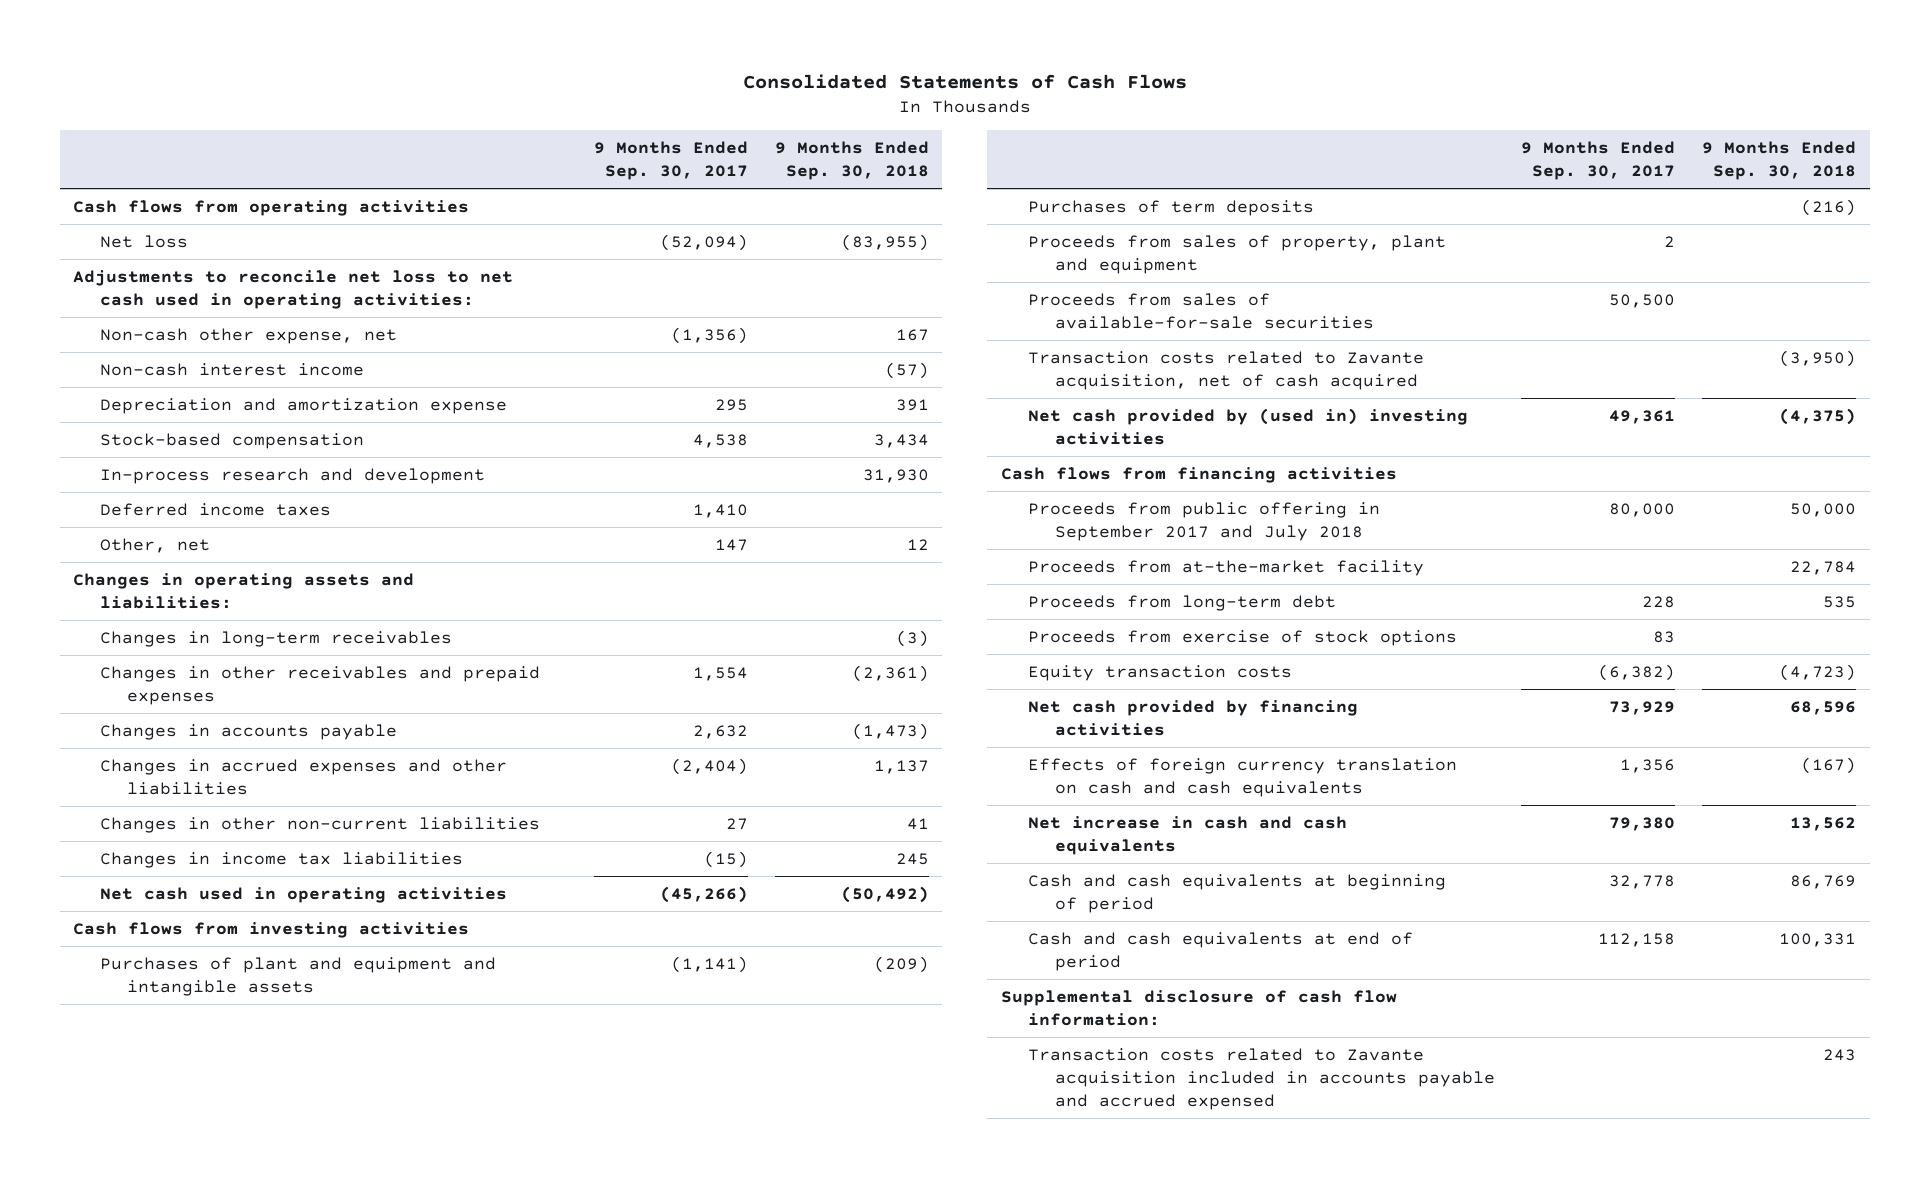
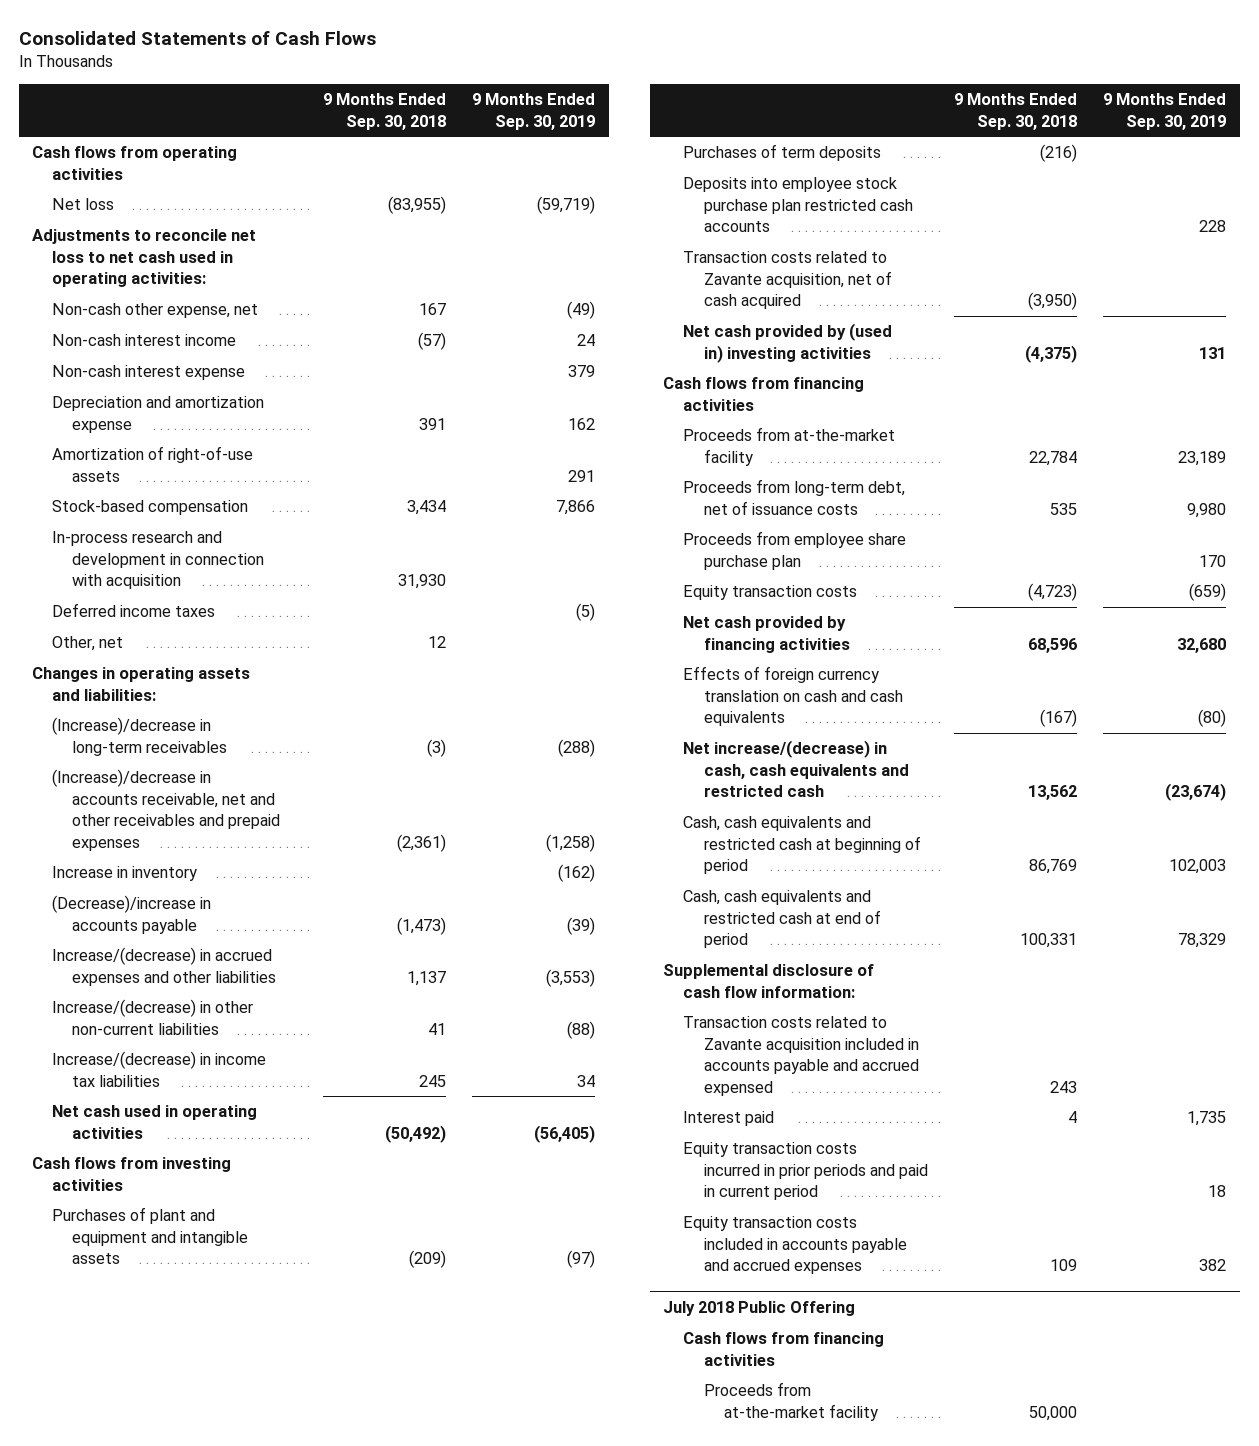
- | 9 Months Ended Sep. 30, 2017 | 9 Months Ended Sep. 30, 2018
+ | 9 Months Ended Sep. 30, 2018 | 9 Months Ended Sep. 30, 2019
+ Non-cash interest expense | | 379
+ Amortization of right-of-use assets | | 291
- In-process research and development | | 31,930
+ In-process research and development in connection with acquisition | 31,930 |
- Changes in long-term receivables | | (3)
- Changes in other receivables and prepaid expenses | 1,554 | (2,361)
- Changes in accounts payable | 2,632 | (1,473)
- Changes in accrued expenses and other liabilities | (2,404) | 1,137
- Changes in other non-current liabilities | 27 | 41
- Changes in income tax liabilities | (15) | 245
+ (Increase)/decrease in long-term receivables | (3) | (288)
+ (Increase)/decrease in accounts receivable, net and other receivables and prepaid expenses | (2,361) | (1,258)
+ Increase in inventory | | (162)
+ (Decrease)/increase in accounts payable | (1,473) | (39)
+ Increase/(decrease) in accrued expenses and other liabilities | 1,137 | (3,553)
+ Increase/(decrease) in other non-current liabilities | 41 | (88)
+ Increase/(decrease) in income tax liabilities | 245 | 34
- Proceeds from sales of property, plant and equipment | 2 |
- Proceeds from sales of available-for-sale securities | 50,500 |
+ Deposits into employee stock purchase plan restricted cash accounts | | 228
- Proceeds from public offering in September 2017 and July 2018 | 80,000 | 50,000
- Proceeds from long-term debt | 228 | 535
- Proceeds from exercise of stock options | 83 |
+ Proceeds from long-term debt, net of issuance costs | 535 | 9,980
+ Proceeds from employee share purchase plan | | 170
- Net increase in cash and cash equivalents | 79,380 | 13,562
- Cash and cash equivalents at beginning of period | 32,778 | 86,769
- Cash and cash equivalents at end of period | 112,158 | 100,331
+ Net increase/(decrease) in cash, cash equivalents and restricted cash | 13,562 | (23,674)
+ Cash, cash equivalents and restricted cash at beginning of period | 86,769 | 102,003
+ Cash, cash equivalents and restricted cash at end of period | 100,331 | 78,329
+ Interest paid | 4 | 1,735
+ Equity transaction costs incurred in prior periods and paid in current period | | 18
+ Equity transaction costs included in accounts payable and accrued expenses | 109 | 382
+ July 2018 Public Offering
+ Cash flows from financing activities
+ Proceeds from at-the-market facility | 50,000 |

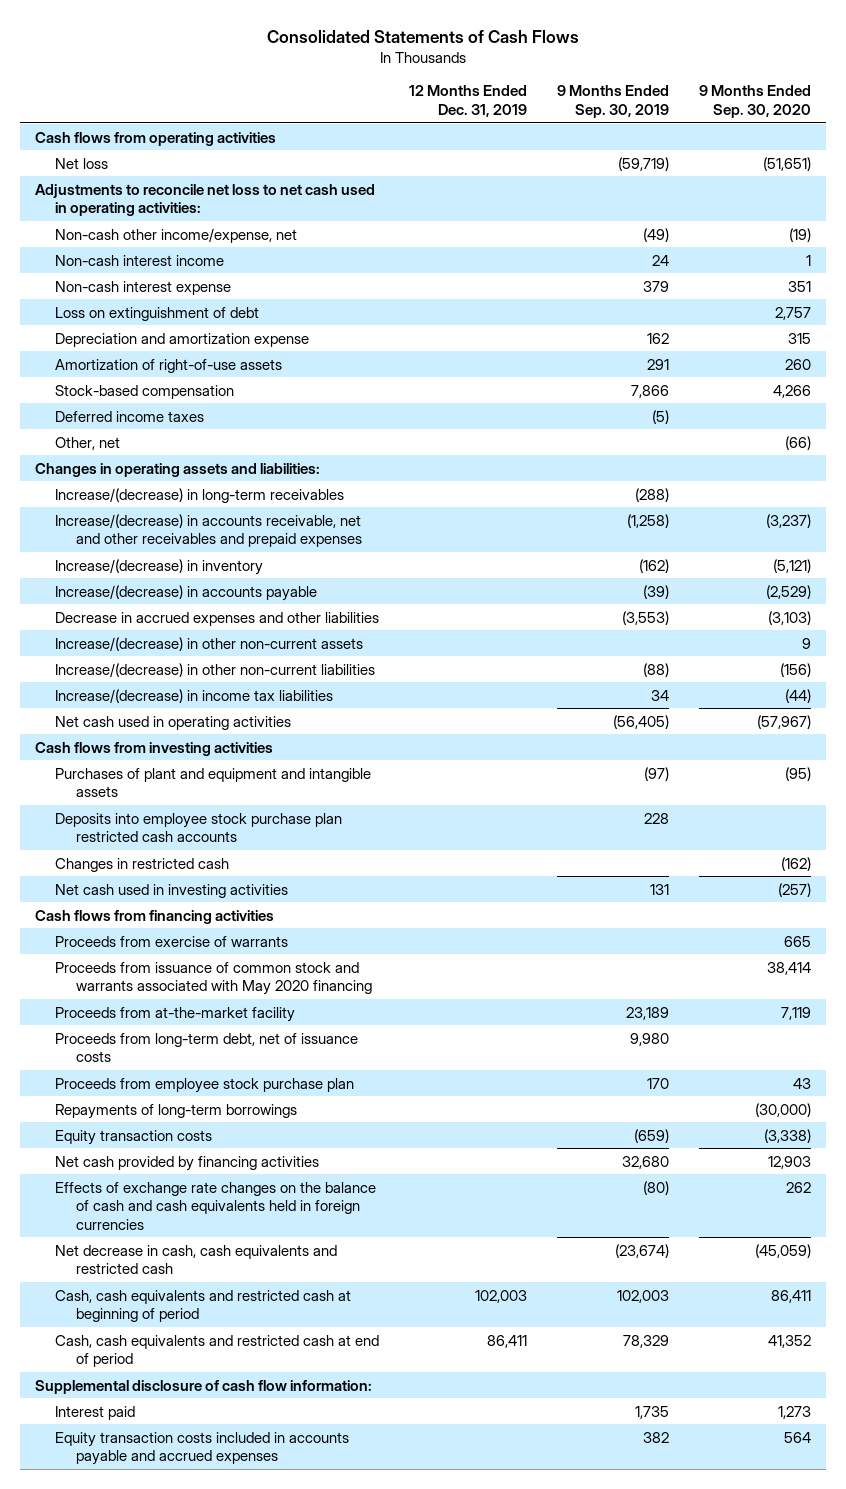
- | 9 Months Ended Sep. 30, 2018 | 9 Months Ended Sep. 30, 2019
+ | 12 Months Ended Dec. 31, 2019 | 9 Months Ended Sep. 30, 2019 | 9 Months Ended Sep. 30, 2020
- Non-cash other expense, net | 167 | (49)
+ Non-cash other income/expense, net | | (49) | (19)
+ Loss on extinguishment of debt | | | 2,757
- In-process research and development in connection with acquisition | 31,930 |
- (Increase)/decrease in long-term receivables | (3) | (288)
- (Increase)/decrease in accounts receivable, net and other receivables and prepaid expenses | (2,361) | (1,258)
- Increase in inventory | | (162)
- (Decrease)/increase in accounts payable | (1,473) | (39)
- Increase/(decrease) in accrued expenses and other liabilities | 1,137 | (3,553)
+ Increase/(decrease) in long-term receivables | | (288) |
+ Increase/(decrease) in accounts receivable, net and other receivables and prepaid expenses | | (1,258) | (3,237)
+ Increase/(decrease) in inventory | | (162) | (5,121)
+ Increase/(decrease) in accounts payable | | (39) | (2,529)
+ Decrease in accrued expenses and other liabilities | | (3,553) | (3,103)
+ Increase/(decrease) in other non-current assets | | | 9
- Purchases of term deposits | (216) |
- Transaction costs related to Zavante acquisition, net of cash acquired | (3,950) |
- Net cash provided by (used in) investing activities | (4,375) | 131
+ Changes in restricted cash | | | (162)
+ Net cash used in investing activities | | 131 | (257)
+ Proceeds from exercise of warrants | | | 665
+ Proceeds from issuance of common stock and warrants associated with May 2020 financing | | | 38,414
- Proceeds from employee share purchase plan | | 170
+ Proceeds from employee stock purchase plan | | 170 | 43
+ Repayments of long-term borrowings | | | (30,000)
- Effects of foreign currency translation on cash and cash equivalents | (167) | (80)
- Net increase/(decrease) in cash, cash equivalents and restricted cash | 13,562 | (23,674)
+ Effects of exchange rate changes on the balance of cash and cash equivalents held in foreign currencies | | (80) | 262
+ Net decrease in cash, cash equivalents and restricted cash | | (23,674) | (45,059)
- Transaction costs related to Zavante acquisition included in accounts payable and accrued expensed | 243 |
- Equity transaction costs incurred in prior periods and paid in current period | | 18
- July 2018 Public Offering
- Cash flows from financing activities
- Proceeds from at-the-market facility | 50,000 |

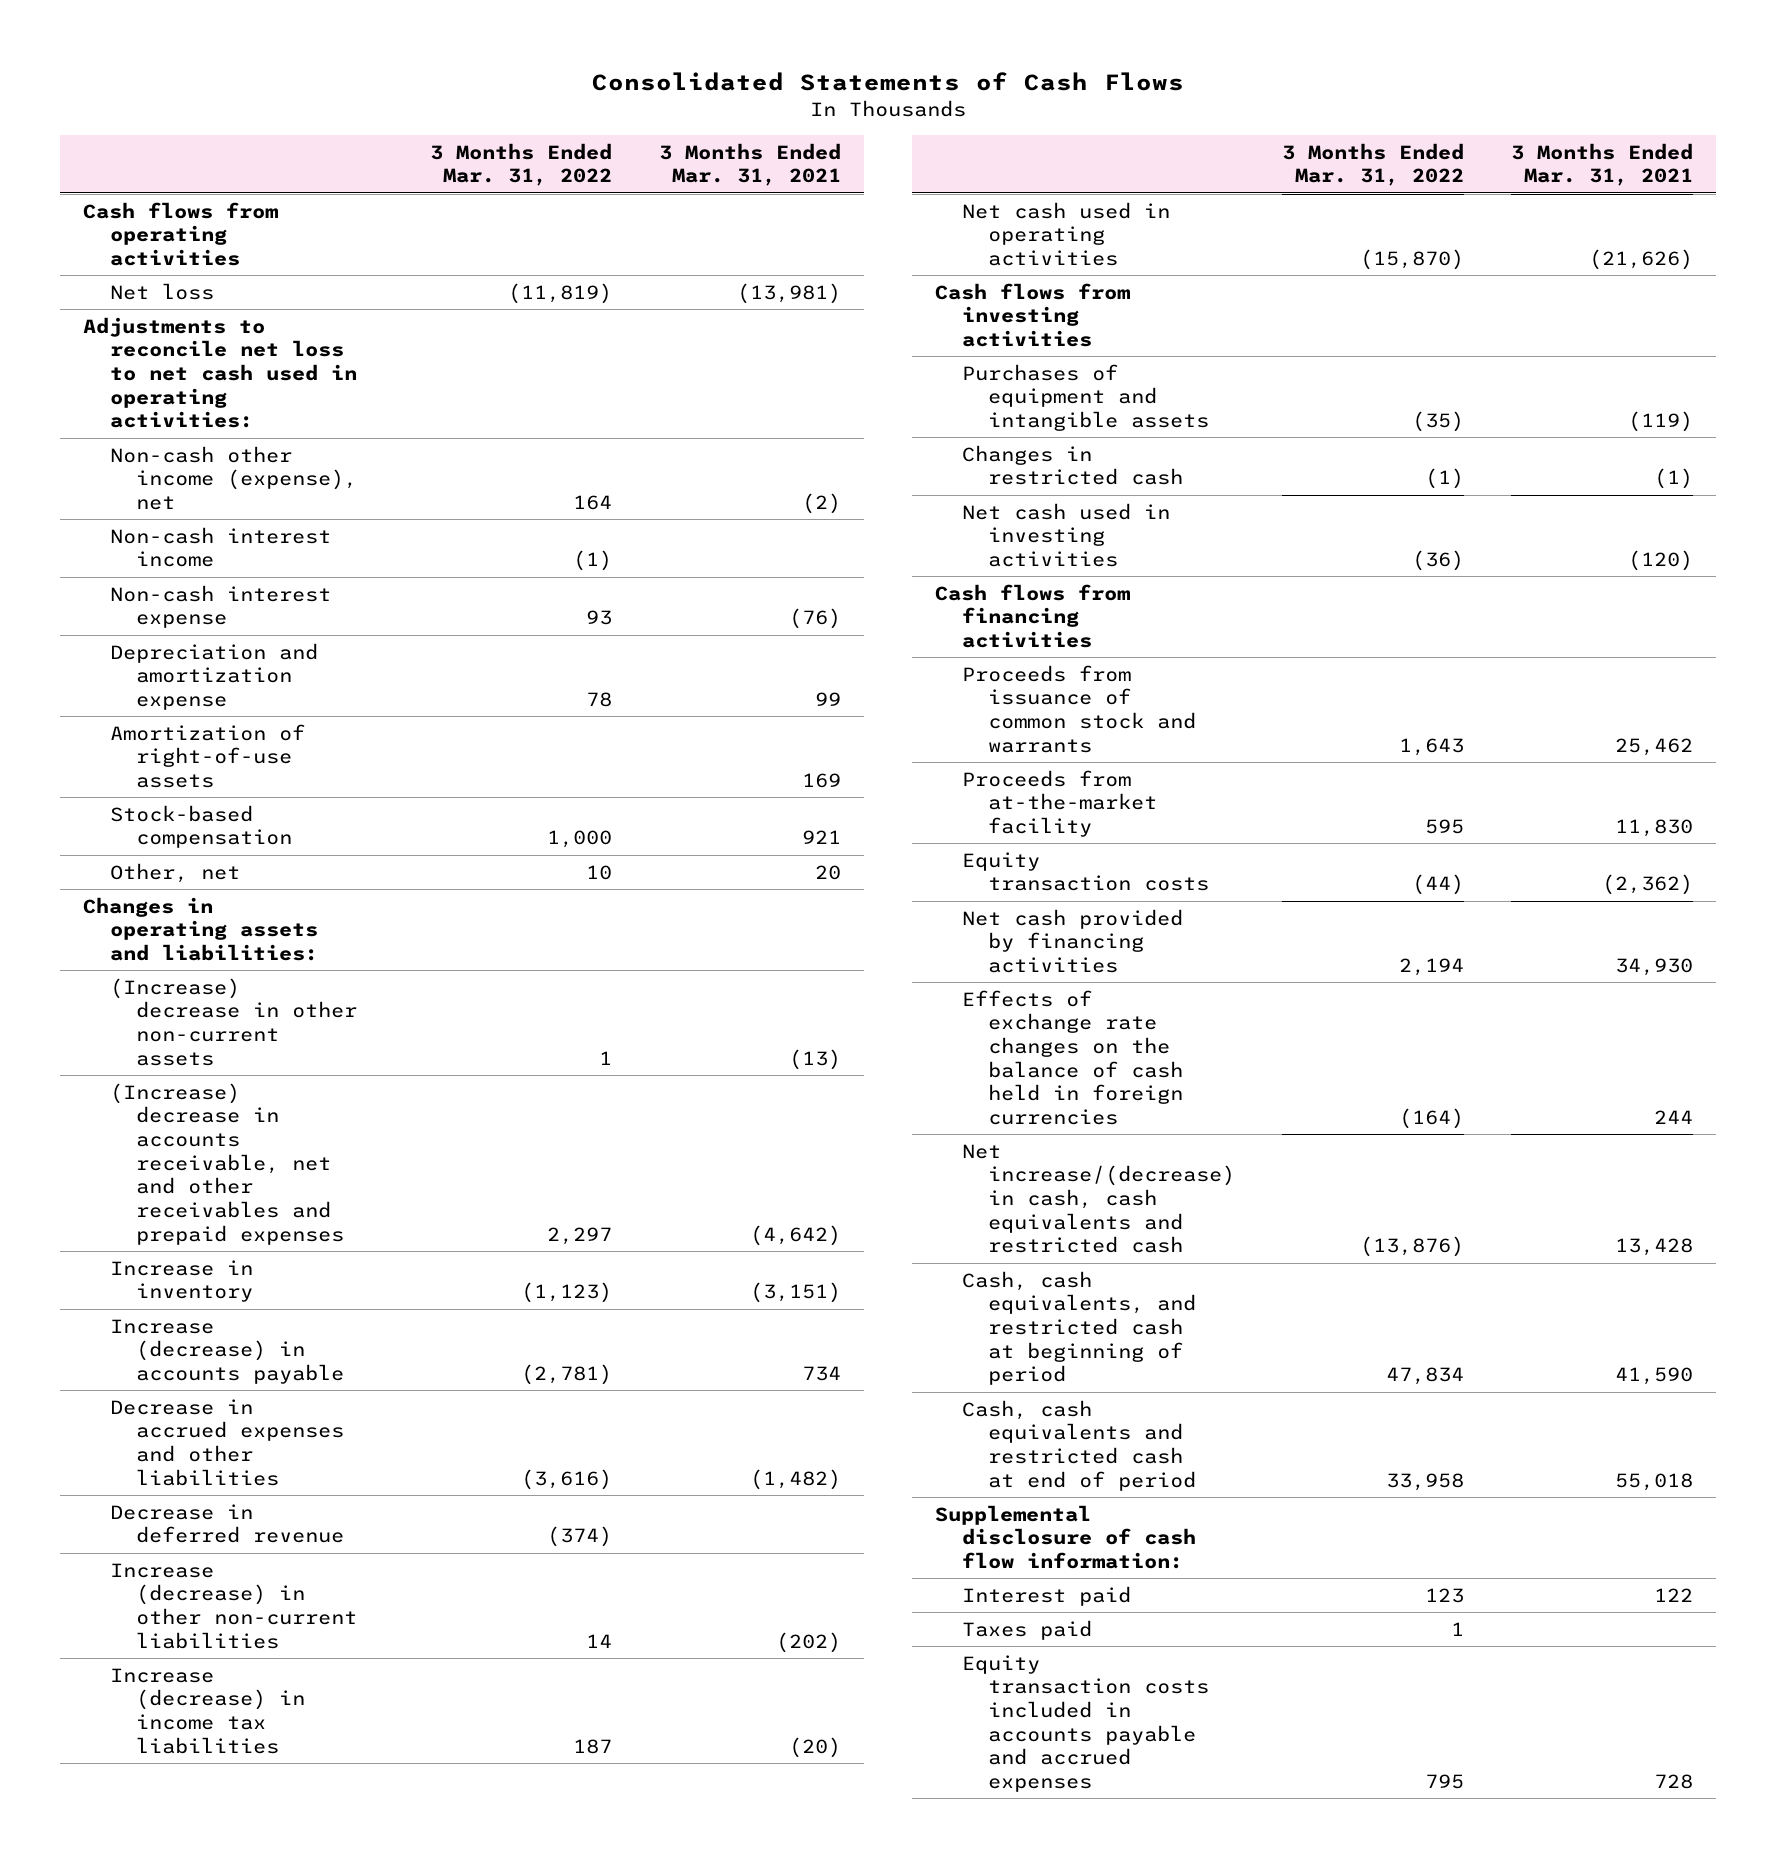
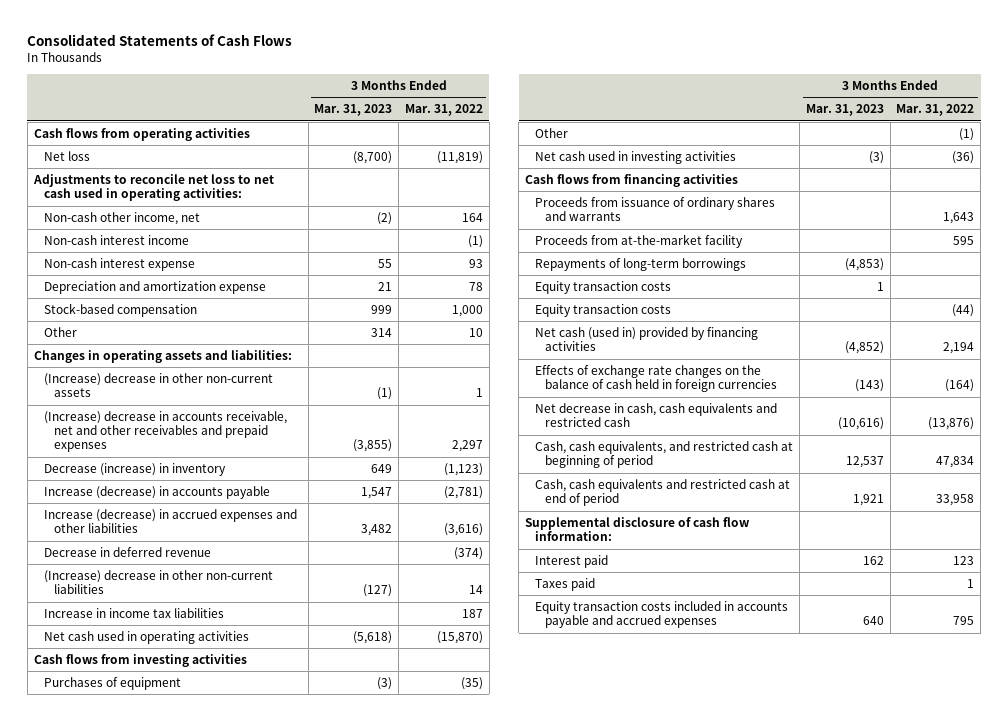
- | 3 Months Ended Mar. 31, 2022 | 3 Months Ended Mar. 31, 2021
+ | 3 Months Ended Mar. 31, 2023 | 3 Months Ended Mar. 31, 2022
- Non-cash other income (expense), net | 164 | (2)
+ Non-cash other income, net | (2) | 164
- Amortization of right-of-use assets | | 169
- Other, net | 10 | 20
+ Other | 314 | 10
- Increase in inventory | (1,123) | (3,151)
+ Decrease (increase) in inventory | 649 | (1,123)
- Decrease in accrued expenses and other liabilities | (3,616) | (1,482)
+ Increase (decrease) in accrued expenses and other liabilities | 3,482 | (3,616)
- Increase (decrease) in other non-current liabilities | 14 | (202)
- Increase (decrease) in income tax liabilities | 187 | (20)
+ (Increase) decrease in other non-current liabilities | (127) | 14
+ Increase in income tax liabilities | | 187
- Purchases of equipment and intangible assets | (35) | (119)
- Changes in restricted cash | (1) | (1)
+ Purchases of equipment | (3) | (35)
+ Other | | (1)
- Proceeds from issuance of common stock and warrants | 1,643 | 25,462
+ Proceeds from issuance of ordinary shares and warrants | | 1,643
+ Repayments of long-term borrowings | (4,853) |
+ Equity transaction costs | 1 |
- Net cash provided by financing activities | 2,194 | 34,930
+ Net cash (used in) provided by financing activities | (4,852) | 2,194
- Net increase/(decrease) in cash, cash equivalents and restricted cash | (13,876) | 13,428
+ Net decrease in cash, cash equivalents and restricted cash | (10,616) | (13,876)

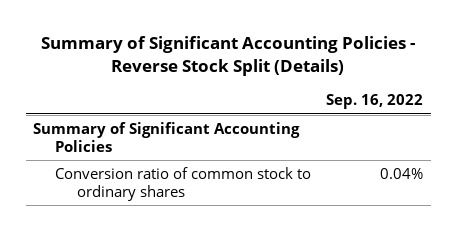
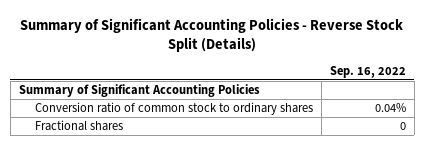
+ Fractional shares | 0

